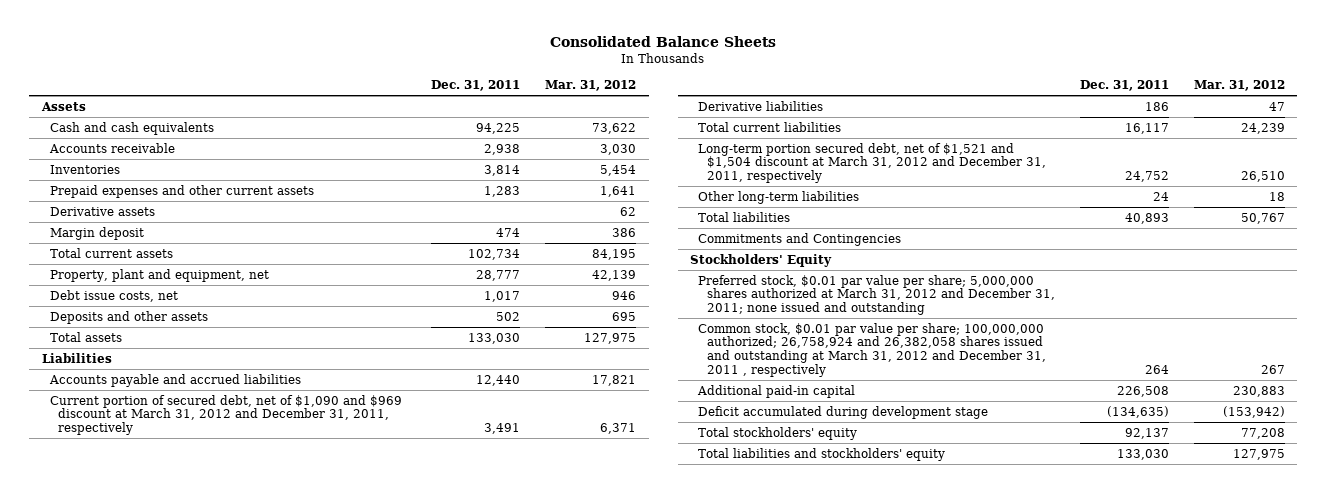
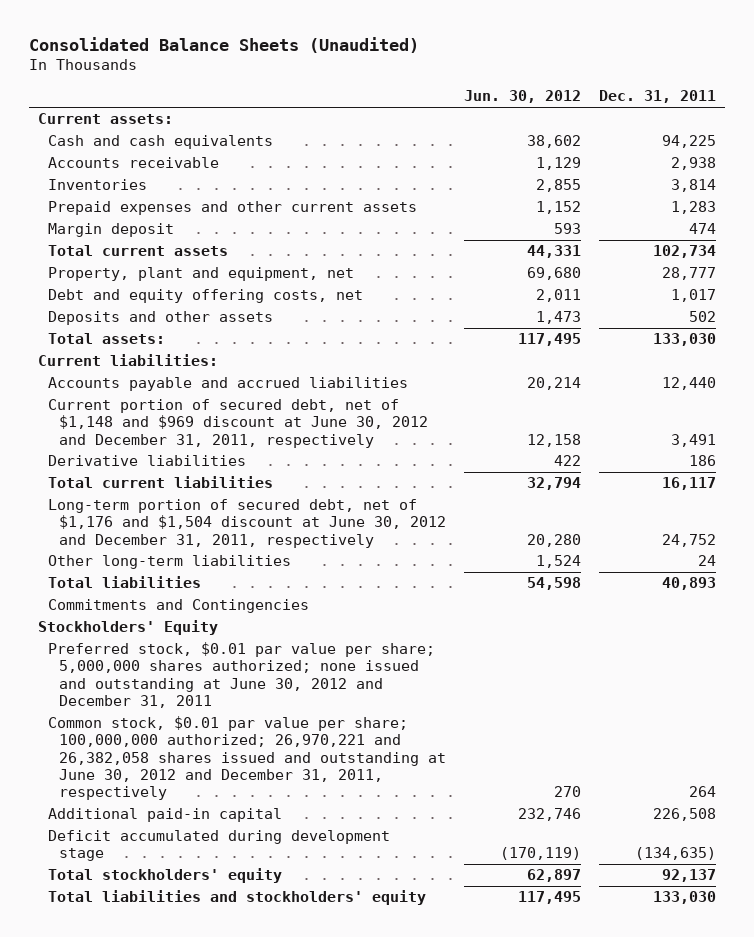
- Consolidated Balance Sheets
+ Consolidated Balance Sheets (Unaudited)
- | Dec. 31, 2011 | Mar. 31, 2012
+ | Jun. 30, 2012 | Dec. 31, 2011
- Assets
+ Current assets:
- Derivative assets | | 62
- Debt issue costs, net | 1,017 | 946
+ Debt and equity offering costs, net | 2,011 | 1,017
- Total assets | 133,030 | 127,975
- Liabilities
+ Total assets: | 117,495 | 133,030
+ Current liabilities:
- Current portion of secured debt, net of $1,090 and $969 discount at March 31, 2012 and December 31, 2011, respectively | 3,491 | 6,371
+ Current portion of secured debt, net of $1,148 and $969 discount at June 30, 2012 and December 31, 2011, respectively | 12,158 | 3,491
- Long-term portion secured debt, net of $1,521 and $1,504 discount at March 31, 2012 and December 31, 2011, respectively | 24,752 | 26,510
+ Long-term portion of secured debt, net of $1,176 and $1,504 discount at June 30, 2012 and December 31, 2011, respectively | 20,280 | 24,752
- Preferred stock, $0.01 par value per share; 5,000,000 shares authorized at March 31, 2012 and December 31, 2011; none issued and outstanding
- Common stock, $0.01 par value per share; 100,000,000 authorized; 26,758,924 and 26,382,058 shares issued and outstanding at March 31, 2012 and December 31, 2011 , respectively | 264 | 267
+ Preferred stock, $0.01 par value per share; 5,000,000 shares authorized; none issued and outstanding at June 30, 2012 and December 31, 2011
+ Common stock, $0.01 par value per share; 100,000,000 authorized; 26,970,221 and 26,382,058 shares issued and outstanding at June 30, 2012 and December 31, 2011, respectively | 270 | 264

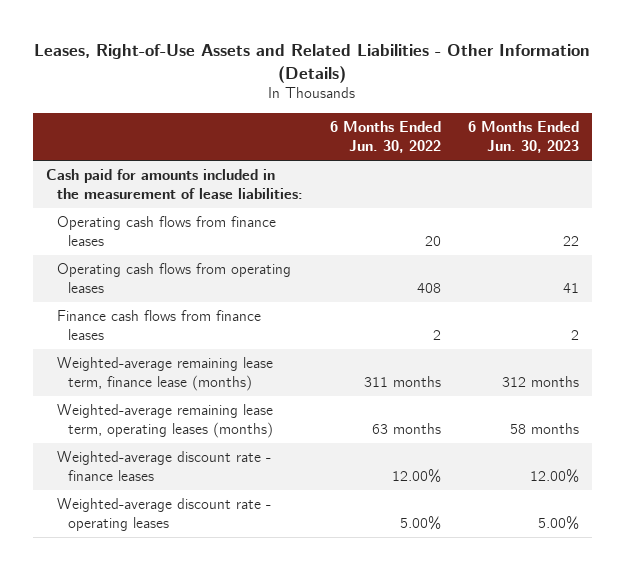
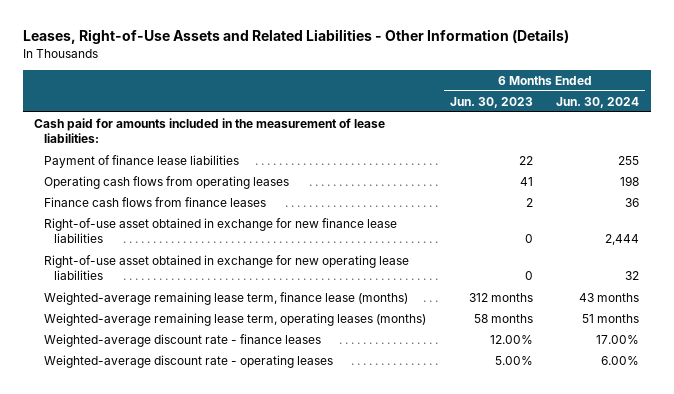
- | 6 Months Ended Jun. 30, 2022 | 6 Months Ended Jun. 30, 2023
+ | 6 Months Ended Jun. 30, 2023 | 6 Months Ended Jun. 30, 2024
- Operating cash flows from finance leases | 20 | 22
+ Payment of finance lease liabilities | 22 | 255
+ Right-of-use asset obtained in exchange for new finance lease liabilities | 0 | 2,444
+ Right-of-use asset obtained in exchange for new operating lease liabilities | 0 | 32

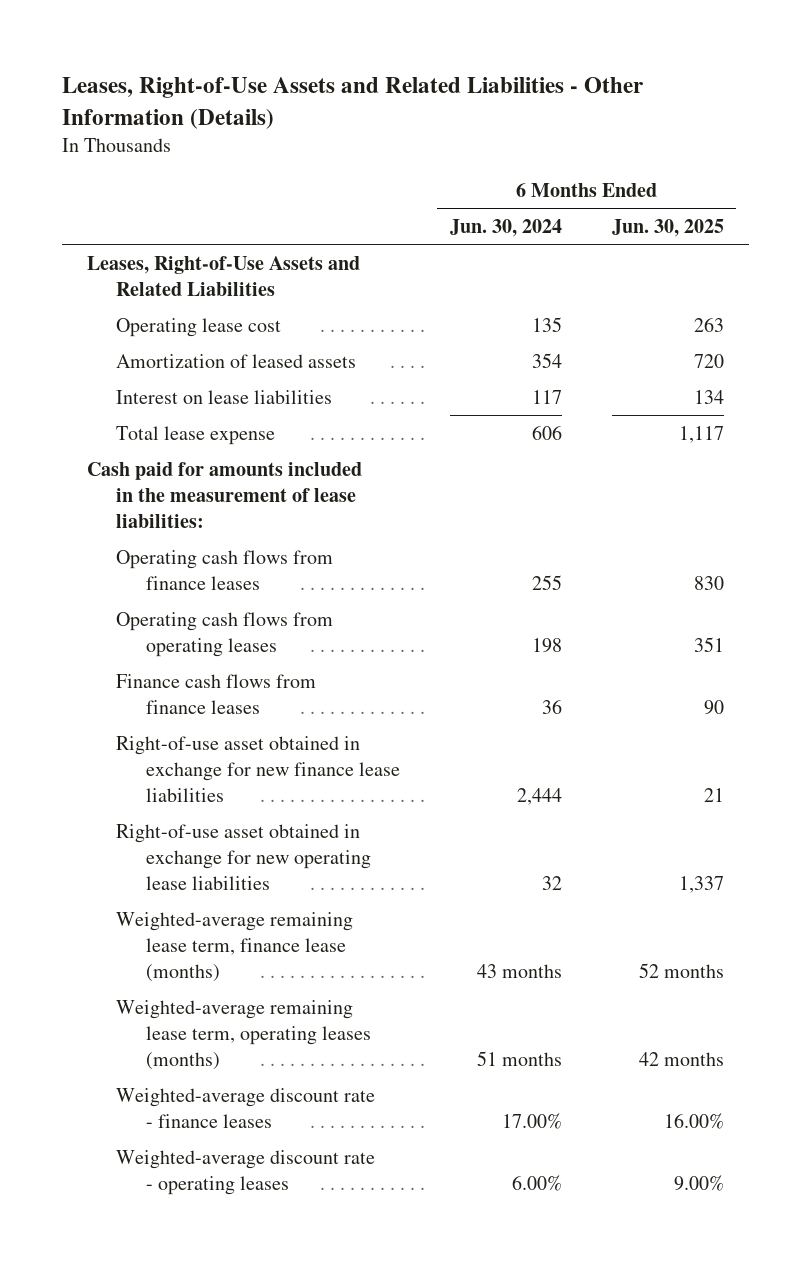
- | 6 Months Ended Jun. 30, 2023 | 6 Months Ended Jun. 30, 2024
+ | 6 Months Ended Jun. 30, 2024 | 6 Months Ended Jun. 30, 2025
+ Leases, Right-of-Use Assets and Related Liabilities
+ Operating lease cost | 135 | 263
+ Amortization of leased assets | 354 | 720
+ Interest on lease liabilities | 117 | 134
+ Total lease expense | 606 | 1,117
- Payment of finance lease liabilities | 22 | 255
+ Operating cash flows from finance leases | 255 | 830

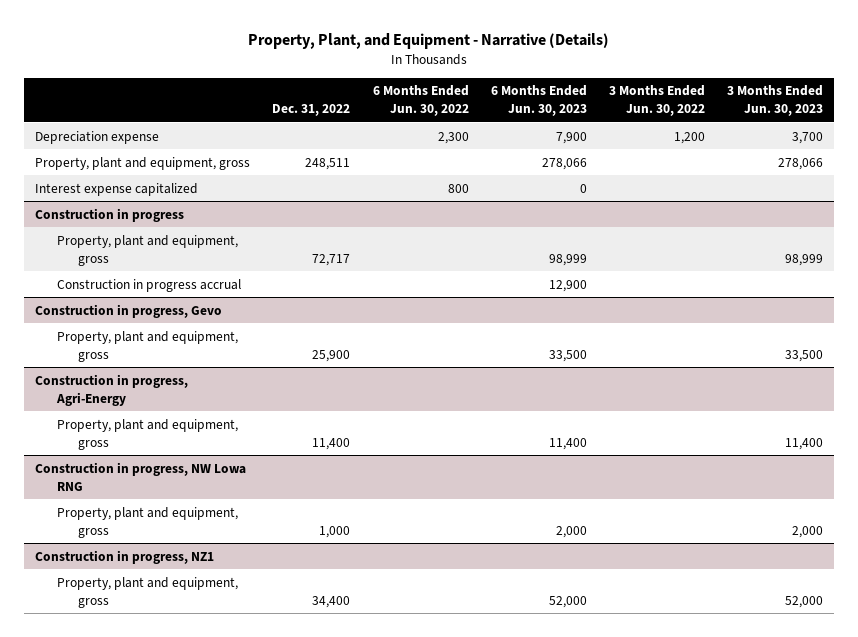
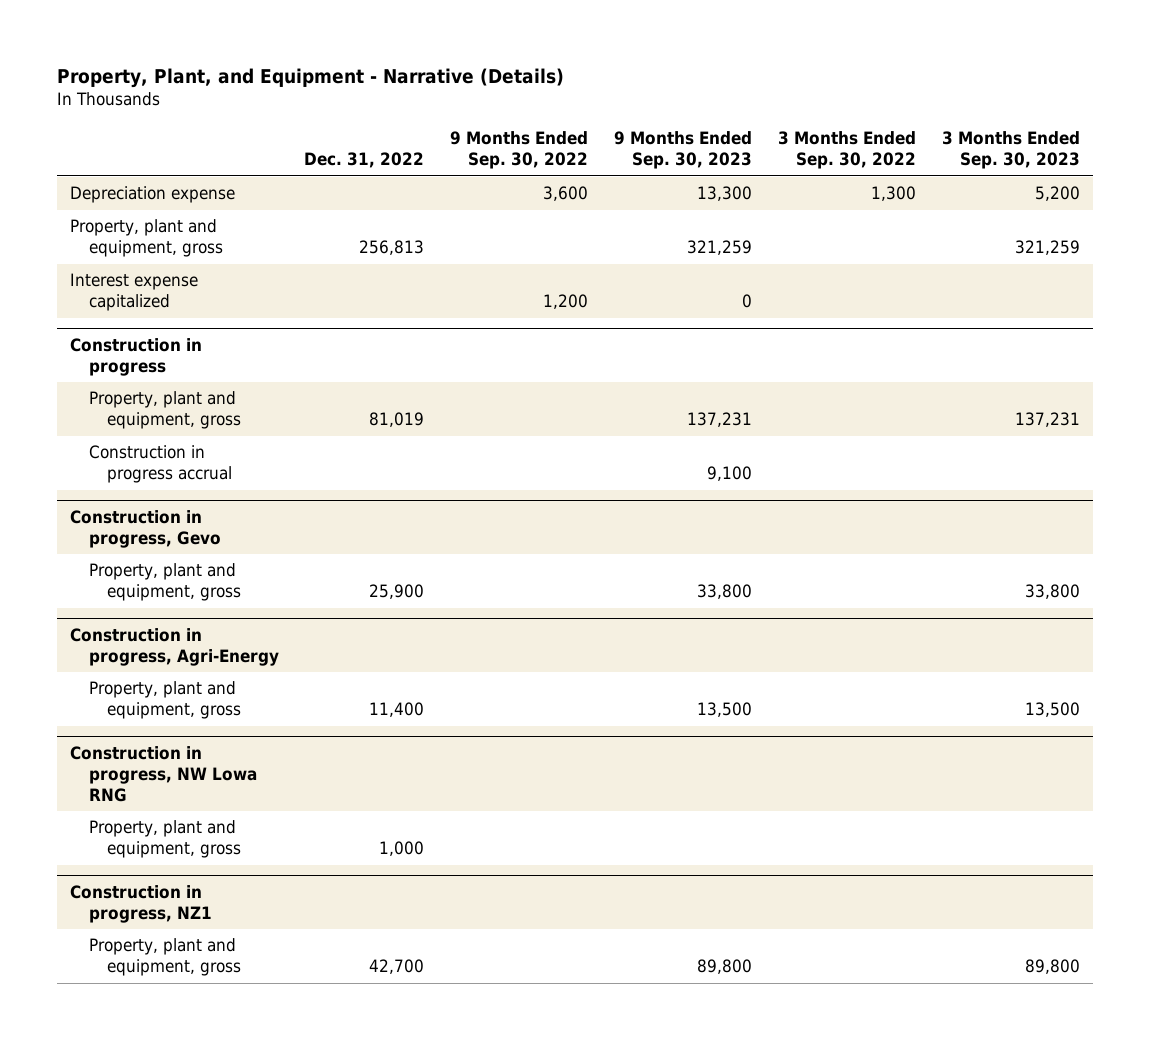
- | Dec. 31, 2022 | 6 Months Ended Jun. 30, 2022 | 6 Months Ended Jun. 30, 2023 | 3 Months Ended Jun. 30, 2022 | 3 Months Ended Jun. 30, 2023
+ | Dec. 31, 2022 | 9 Months Ended Sep. 30, 2022 | 9 Months Ended Sep. 30, 2023 | 3 Months Ended Sep. 30, 2022 | 3 Months Ended Sep. 30, 2023
- Property, plant and equipment, gross | 248,511 | | 278,066 | | 278,066
+ Property, plant and equipment, gross | 256,813 | | 321,259 | | 321,259
@ Construction in progress
- Property, plant and equipment, gross | 72,717 | | 98,999 | | 98,999
+ Property, plant and equipment, gross | 81,019 | | 137,231 | | 137,231
@ Construction in progress, NZ1
- Property, plant and equipment, gross | 34,400 | | 52,000 | | 52,000
+ Property, plant and equipment, gross | 42,700 | | 89,800 | | 89,800

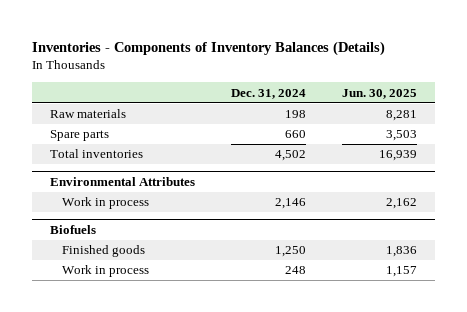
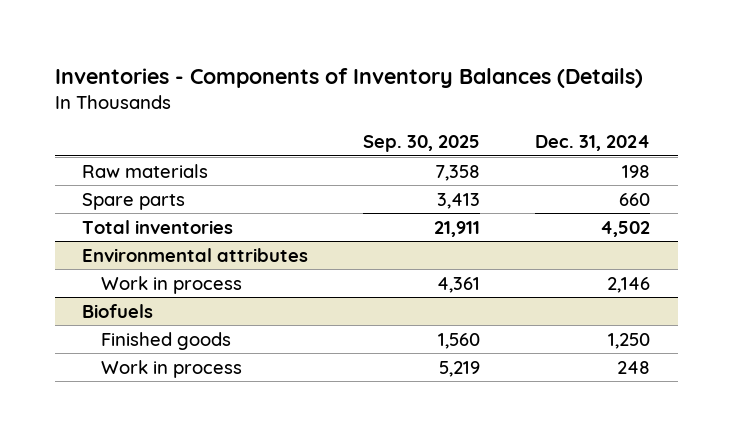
- | Dec. 31, 2024 | Jun. 30, 2025
+ | Sep. 30, 2025 | Dec. 31, 2024
- Environmental Attributes
+ Environmental attributes

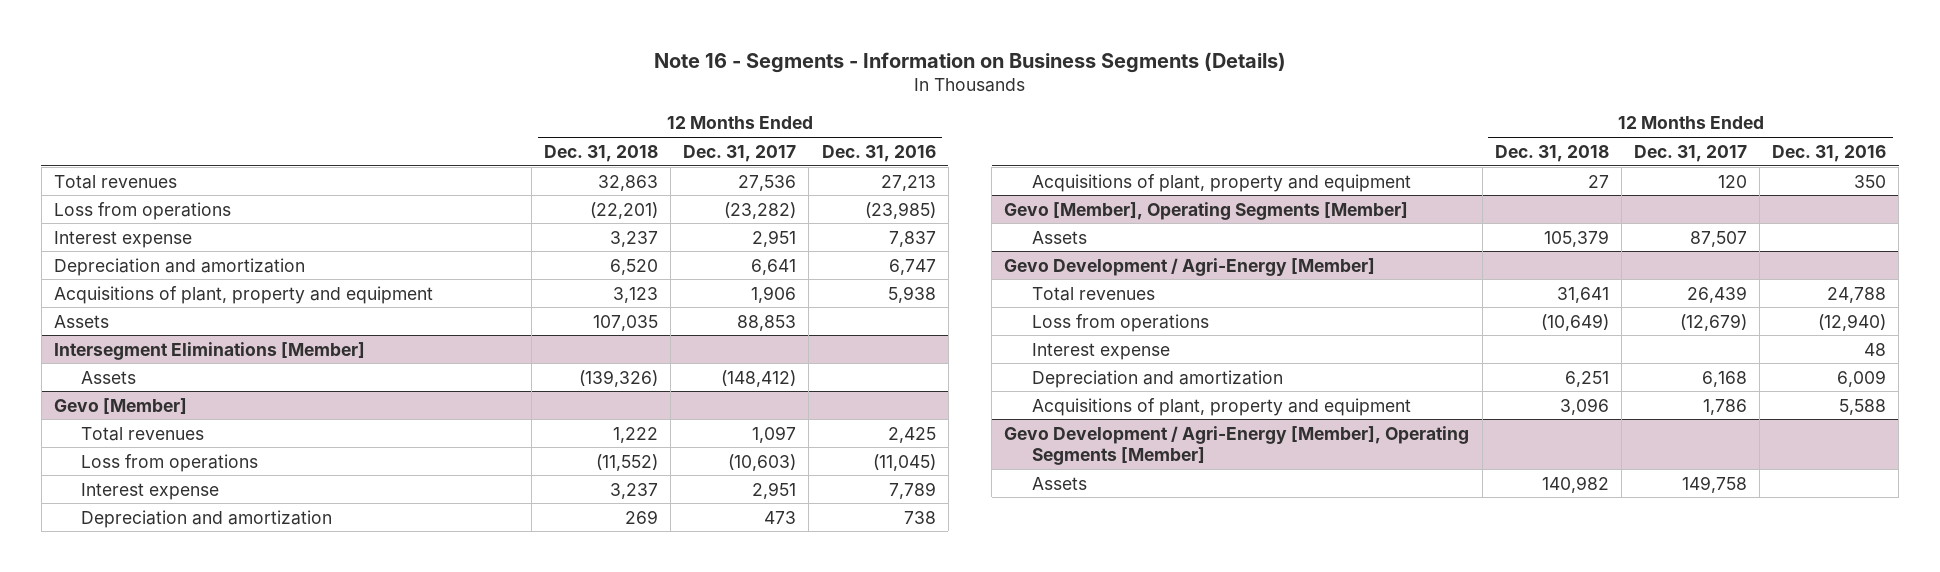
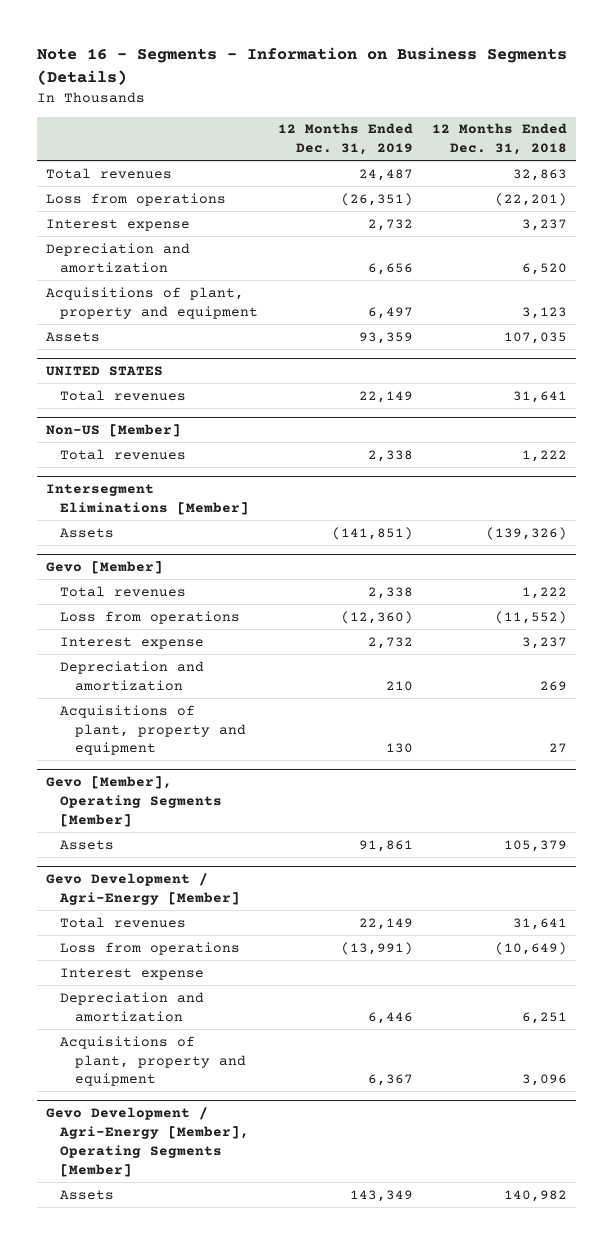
- | 12 Months Ended Dec. 31, 2018 | 12 Months Ended Dec. 31, 2017 | 12 Months Ended Dec. 31, 2016
+ | 12 Months Ended Dec. 31, 2019 | 12 Months Ended Dec. 31, 2018
+ UNITED STATES
+ Total revenues | 22,149 | 31,641
+ Non-US [Member]
+ Total revenues | 2,338 | 1,222

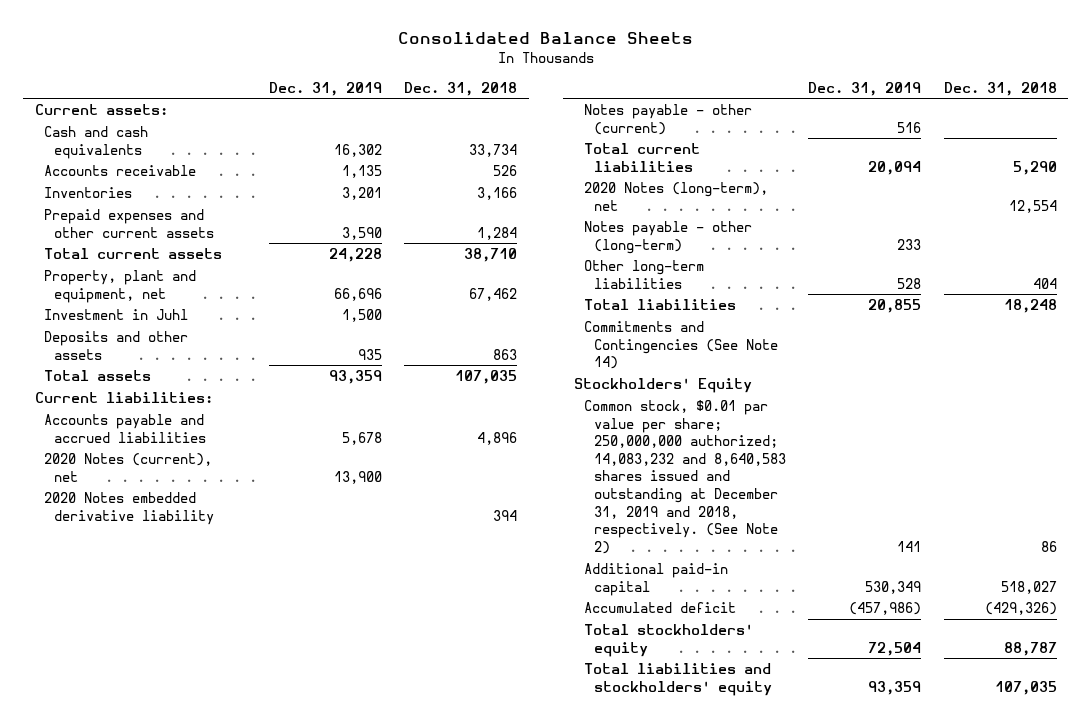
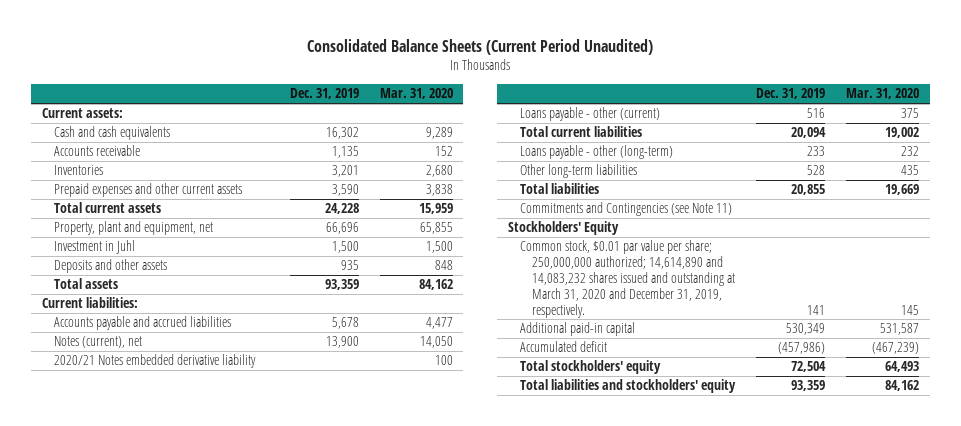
- Consolidated Balance Sheets
+ Consolidated Balance Sheets (Current Period Unaudited)
- | Dec. 31, 2019 | Dec. 31, 2018
+ | Dec. 31, 2019 | Mar. 31, 2020
- 2020 Notes (current), net | 13,900 |
- 2020 Notes embedded derivative liability | | 394
- Notes payable - other (current) | 516 |
+ Notes (current), net | 13,900 | 14,050
+ 2020/21 Notes embedded derivative liability | | 100
+ Loans payable - other (current) | 516 | 375
- 2020 Notes (long-term), net | | 12,554
- Notes payable - other (long-term) | 233 |
+ Loans payable - other (long-term) | 233 | 232
- Commitments and Contingencies (See Note 14)
+ Commitments and Contingencies (see Note 11)
- Common stock, $0.01 par value per share; 250,000,000 authorized; 14,083,232 and 8,640,583 shares issued and outstanding at December 31, 2019 and 2018, respectively. (See Note 2) | 141 | 86
+ Common stock, $0.01 par value per share; 250,000,000 authorized; 14,614,890 and 14,083,232 shares issued and outstanding at March 31, 2020 and December 31, 2019, respectively. | 141 | 145

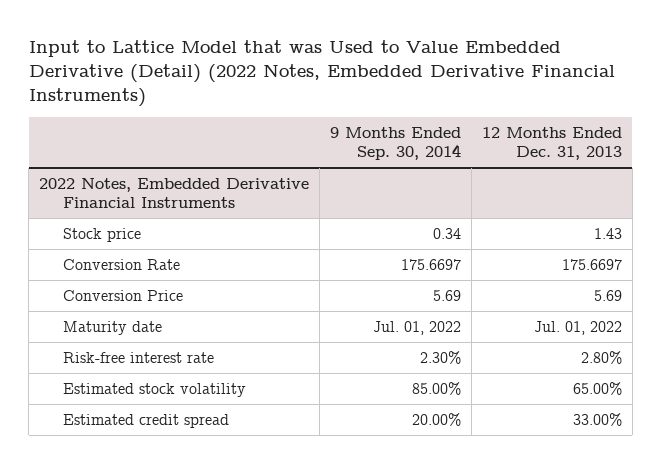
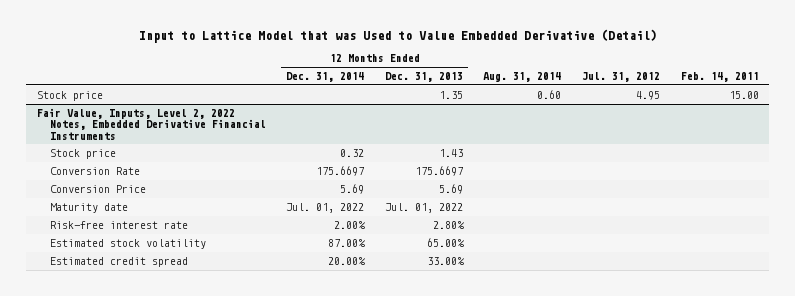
- Input to Lattice Model that was Used to Value Embedded Derivative (Detail) (2022 Notes, Embedded Derivative Financial Instruments)
+ Input to Lattice Model that was Used to Value Embedded Derivative (Detail)
- | 9 Months Ended Sep. 30, 2014 | 12 Months Ended Dec. 31, 2013
+ | 12 Months Ended Dec. 31, 2014 | 12 Months Ended Dec. 31, 2013 | Aug. 31, 2014 | Jul. 31, 2012 | Feb. 14, 2011
- 2022 Notes, Embedded Derivative Financial Instruments
+ Stock price | | 1.35 | 0.60 | 4.95 | 15.00
+ Fair Value, Inputs, Level 2, 2022 Notes, Embedded Derivative Financial Instruments

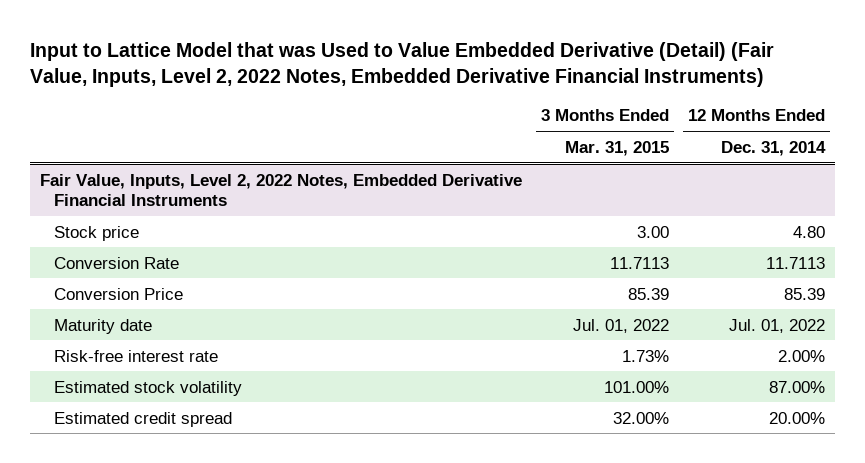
- Input to Lattice Model that was Used to Value Embedded Derivative (Detail)
+ Input to Lattice Model that was Used to Value Embedded Derivative (Detail) (Fair Value, Inputs, Level 2, 2022 Notes, Embedded Derivative Financial Instruments)
- | 12 Months Ended Dec. 31, 2014 | 12 Months Ended Dec. 31, 2013 | Aug. 31, 2014 | Jul. 31, 2012 | Feb. 14, 2011
+ | 3 Months Ended Mar. 31, 2015 | 12 Months Ended Dec. 31, 2014
- Stock price | | 1.35 | 0.60 | 4.95 | 15.00
@ Fair Value, Inputs, Level 2, 2022 Notes, Embedded Derivative Financial Instruments
- Stock price | 0.32 | 1.43 | | |
- Conversion Rate | 175.6697 | 175.6697 | | |
- Conversion Price | 5.69 | 5.69 | | |
+ Stock price | 3.00 | 4.80
+ Conversion Rate | 11.7113 | 11.7113
+ Conversion Price | 85.39 | 85.39

